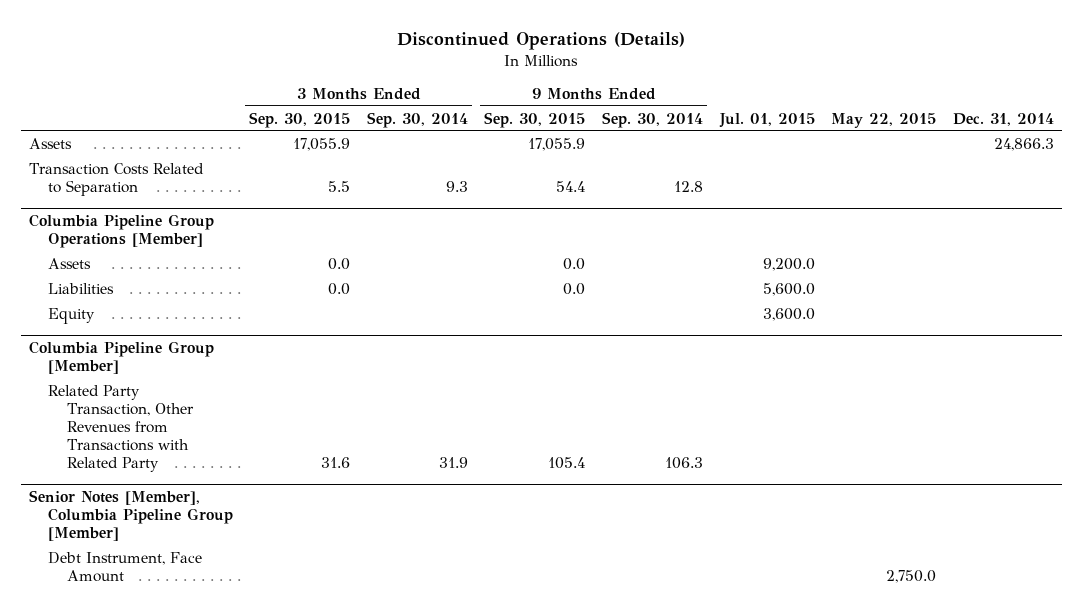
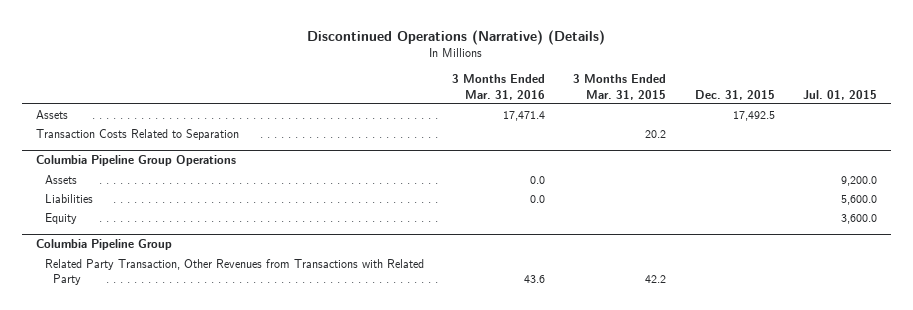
- Discontinued Operations (Details)
+ Discontinued Operations (Narrative) (Details)
- | 3 Months Ended Sep. 30, 2015 | 3 Months Ended Sep. 30, 2014 | 9 Months Ended Sep. 30, 2015 | 9 Months Ended Sep. 30, 2014 | Jul. 01, 2015 | May 22, 2015 | Dec. 31, 2014
+ | 3 Months Ended Mar. 31, 2016 | 3 Months Ended Mar. 31, 2015 | Dec. 31, 2015 | Jul. 01, 2015
- Columbia Pipeline Group Operations [Member]
+ Columbia Pipeline Group Operations
- Columbia Pipeline Group [Member]
+ Columbia Pipeline Group
- Senior Notes [Member], Columbia Pipeline Group [Member]
- Debt Instrument, Face Amount | | | | | | 2,750.0 |

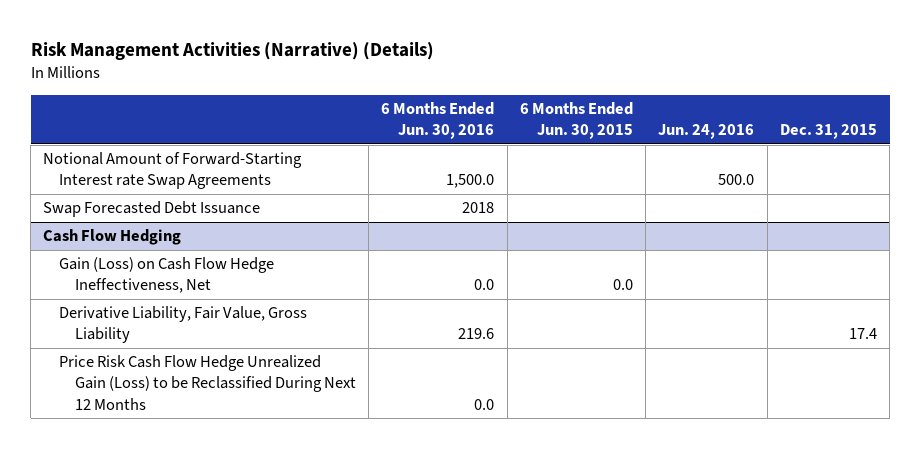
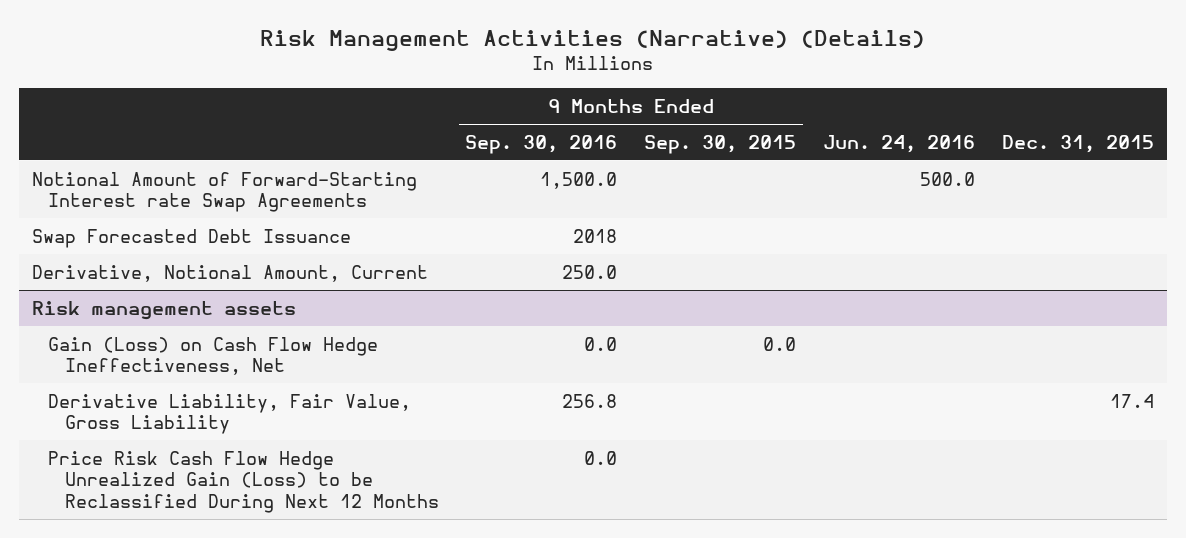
- | 6 Months Ended Jun. 30, 2016 | 6 Months Ended Jun. 30, 2015 | Jun. 24, 2016 | Dec. 31, 2015
+ | 9 Months Ended Sep. 30, 2016 | 9 Months Ended Sep. 30, 2015 | Jun. 24, 2016 | Dec. 31, 2015
- Cash Flow Hedging
+ Derivative, Notional Amount, Current | 250.0 | | |
+ Risk management assets

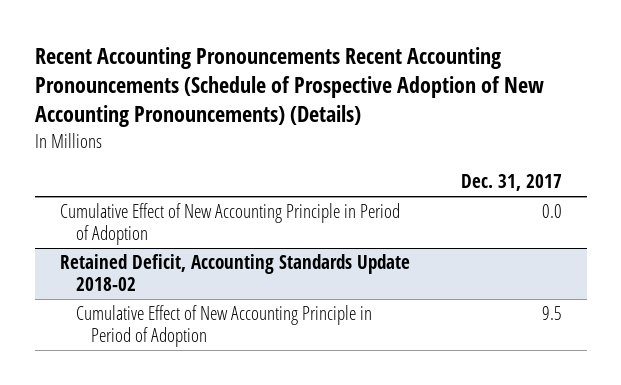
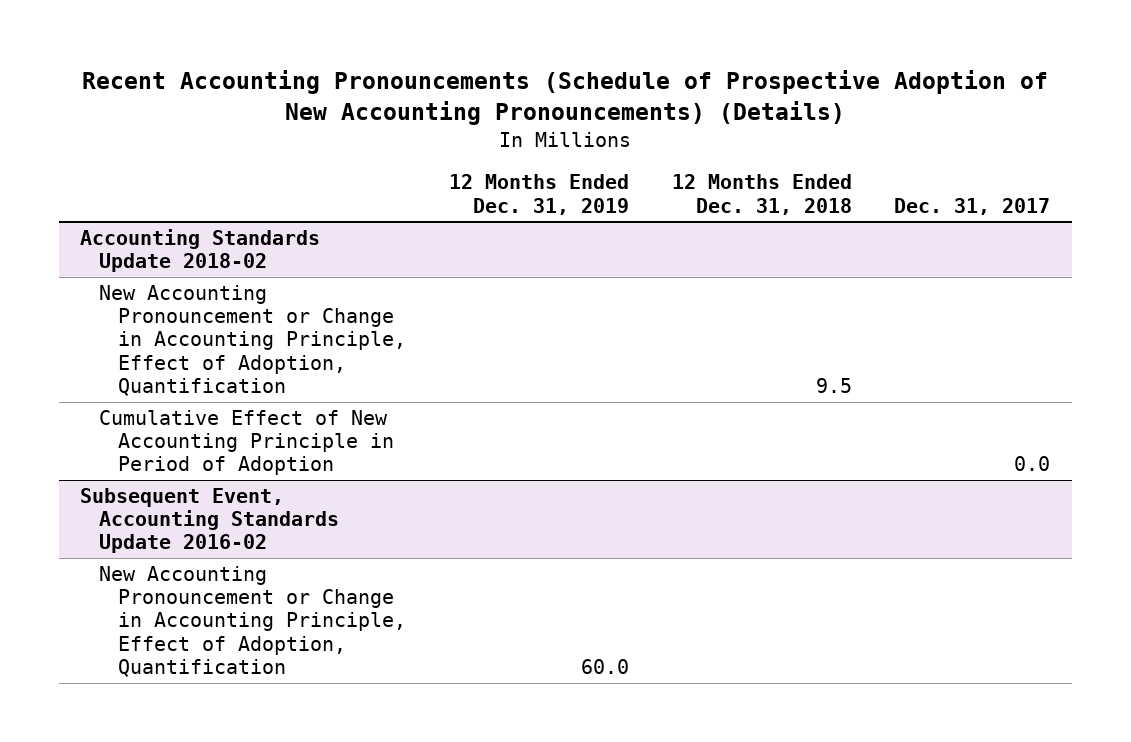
- Recent Accounting Pronouncements Recent Accounting Pronouncements (Schedule of Prospective Adoption of New Accounting Pronouncements) (Details)
+ Recent Accounting Pronouncements (Schedule of Prospective Adoption of New Accounting Pronouncements) (Details)
- | Dec. 31, 2017
+ | 12 Months Ended Dec. 31, 2019 | 12 Months Ended Dec. 31, 2018 | Dec. 31, 2017
- Cumulative Effect of New Accounting Principle in Period of Adoption | 0.0
- Retained Deficit, Accounting Standards Update 2018-02
- Cumulative Effect of New Accounting Principle in Period of Adoption | 9.5
+ Accounting Standards Update 2018-02
+ New Accounting Pronouncement or Change in Accounting Principle, Effect of Adoption, Quantification | | 9.5 |
+ Cumulative Effect of New Accounting Principle in Period of Adoption | | | 0.0
+ Subsequent Event, Accounting Standards Update 2016-02
+ New Accounting Pronouncement or Change in Accounting Principle, Effect of Adoption, Quantification | 60.0 | |

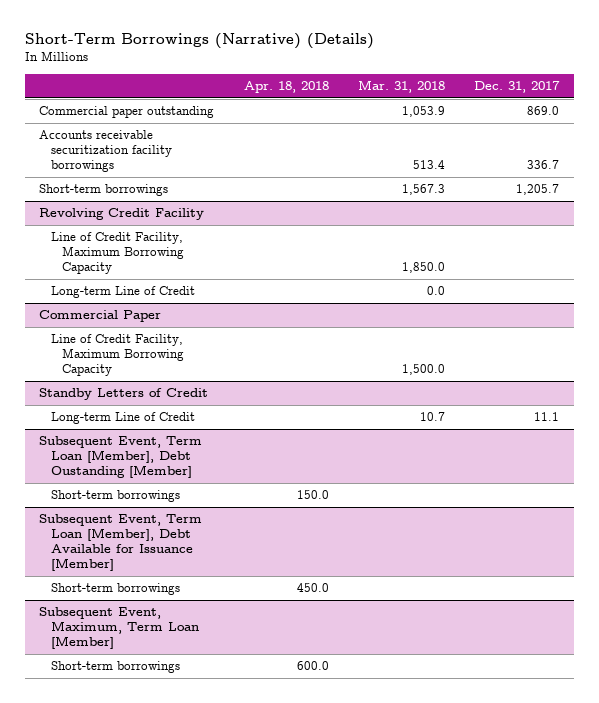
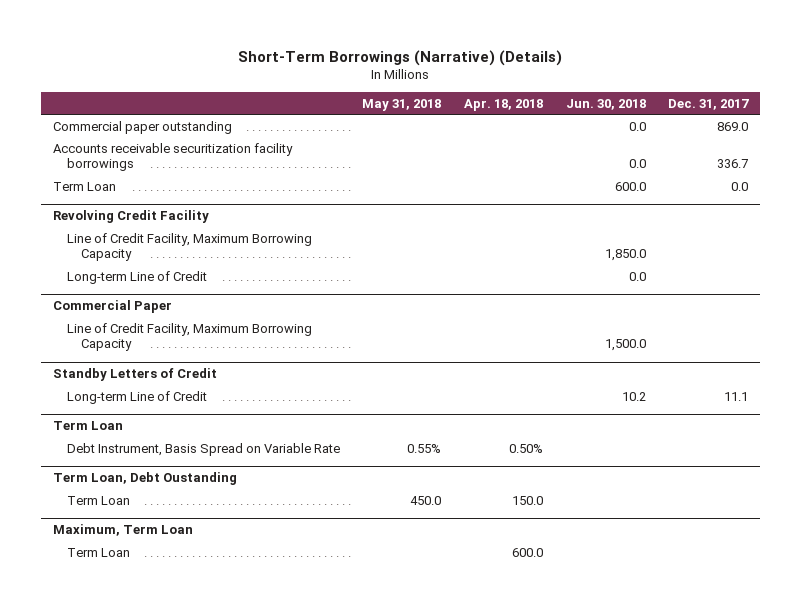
- | Apr. 18, 2018 | Mar. 31, 2018 | Dec. 31, 2017
+ | May 31, 2018 | Apr. 18, 2018 | Jun. 30, 2018 | Dec. 31, 2017
- Short-term borrowings | | 1,567.3 | 1,205.7
+ Term Loan | | | 600.0 | 0.0
- Subsequent Event, Term Loan [Member], Debt Oustanding [Member]
- Short-term borrowings | 150.0 | |
- Subsequent Event, Term Loan [Member], Debt Available for Issuance [Member]
- Short-term borrowings | 450.0 | |
- Subsequent Event, Maximum, Term Loan [Member]
- Short-term borrowings | 600.0 | |
+ Term Loan
+ Debt Instrument, Basis Spread on Variable Rate | 0.55% | 0.50% | |
+ Term Loan, Debt Oustanding
+ Term Loan | 450.0 | 150.0 | |
+ Maximum, Term Loan
+ Term Loan | | 600.0 | |

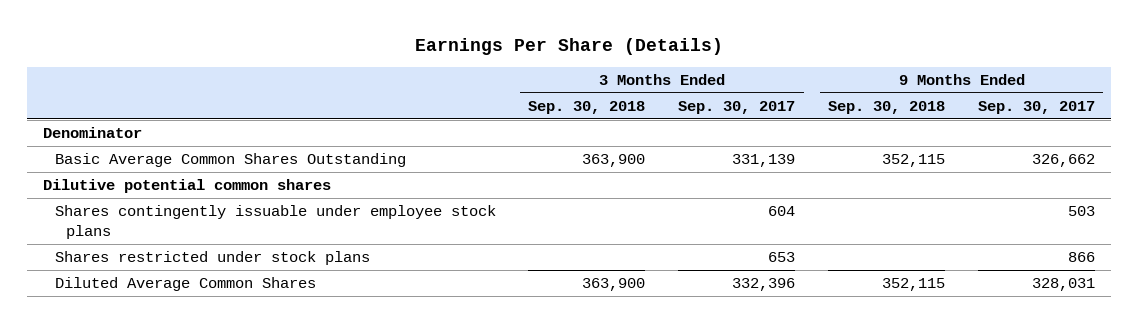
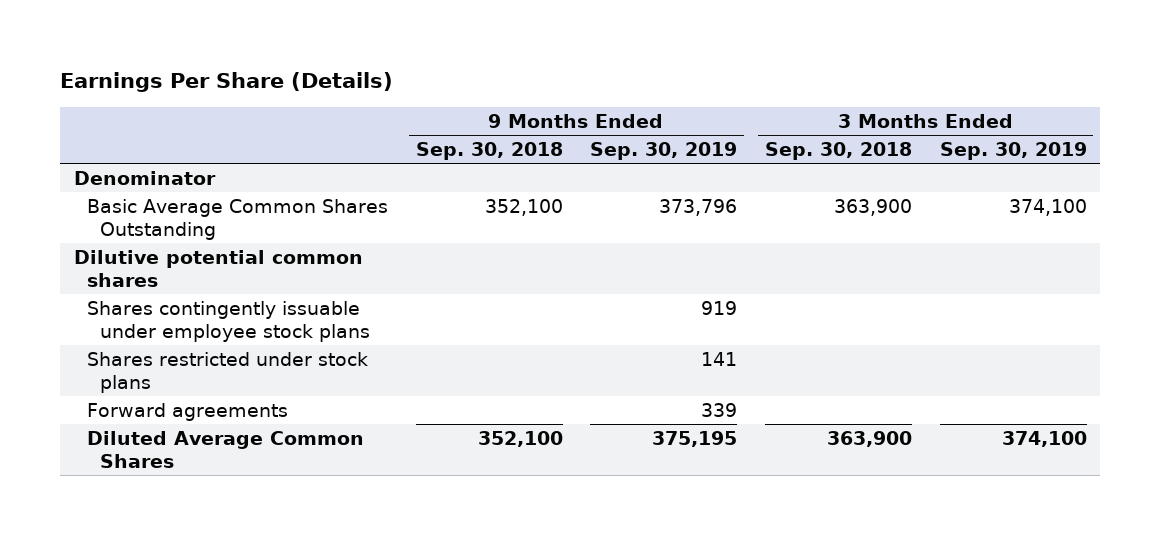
- | 3 Months Ended Sep. 30, 2018 | 3 Months Ended Sep. 30, 2017 | 9 Months Ended Sep. 30, 2018 | 9 Months Ended Sep. 30, 2017
+ | 9 Months Ended Sep. 30, 2018 | 9 Months Ended Sep. 30, 2019 | 3 Months Ended Sep. 30, 2018 | 3 Months Ended Sep. 30, 2019
- Basic Average Common Shares Outstanding | 363,900 | 331,139 | 352,115 | 326,662
+ Basic Average Common Shares Outstanding | 352,100 | 373,796 | 363,900 | 374,100
- Diluted Average Common Shares | 363,900 | 332,396 | 352,115 | 328,031
+ Forward agreements | | 339 | |
+ Diluted Average Common Shares | 352,100 | 375,195 | 363,900 | 374,100

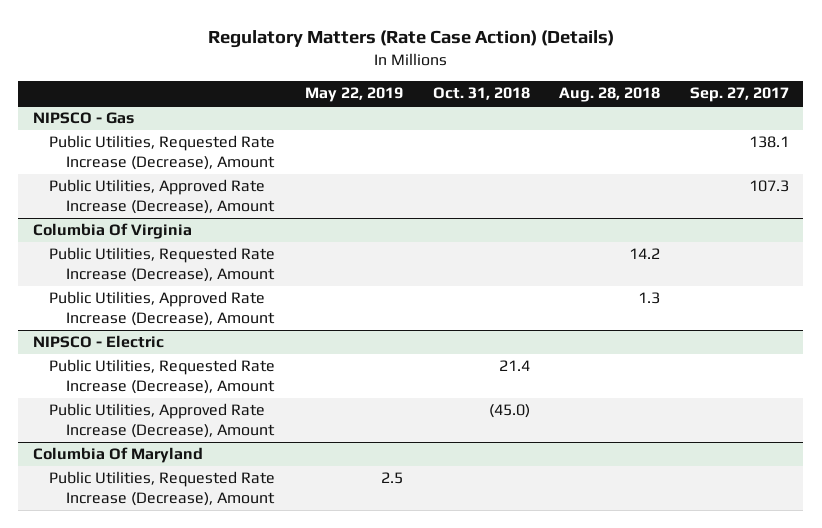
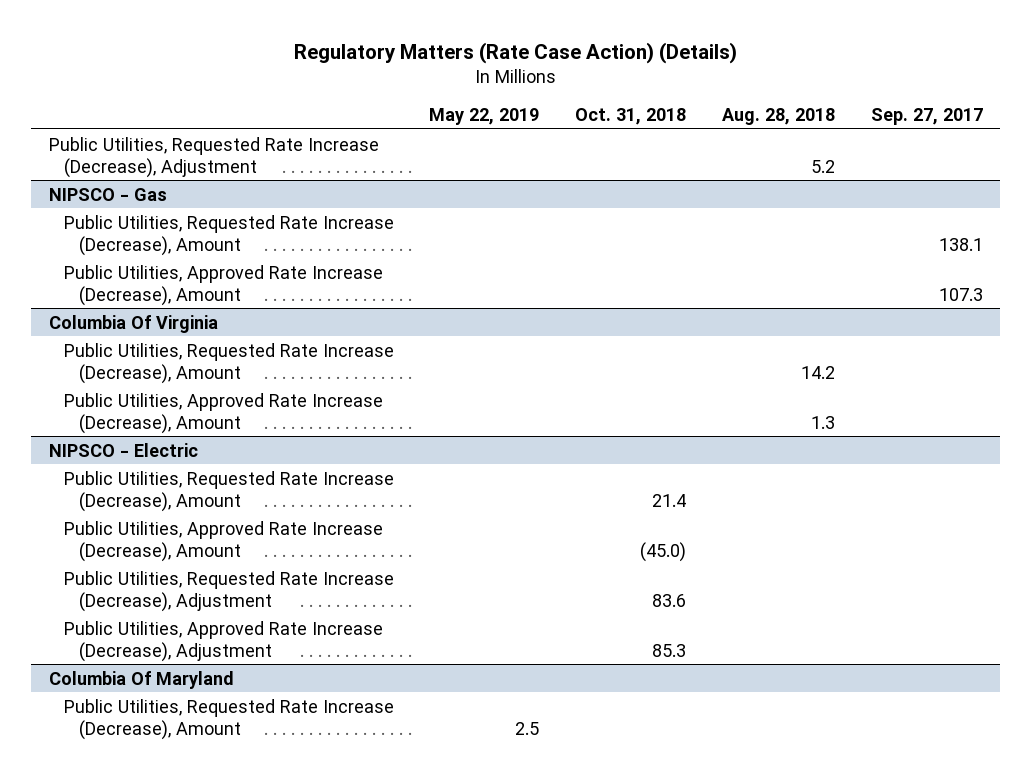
+ Public Utilities, Requested Rate Increase (Decrease), Adjustment | | | 5.2 |
@ NIPSCO - Electric
+ Public Utilities, Requested Rate Increase (Decrease), Adjustment | | 83.6 | |
+ Public Utilities, Approved Rate Increase (Decrease), Adjustment | | 85.3 | |

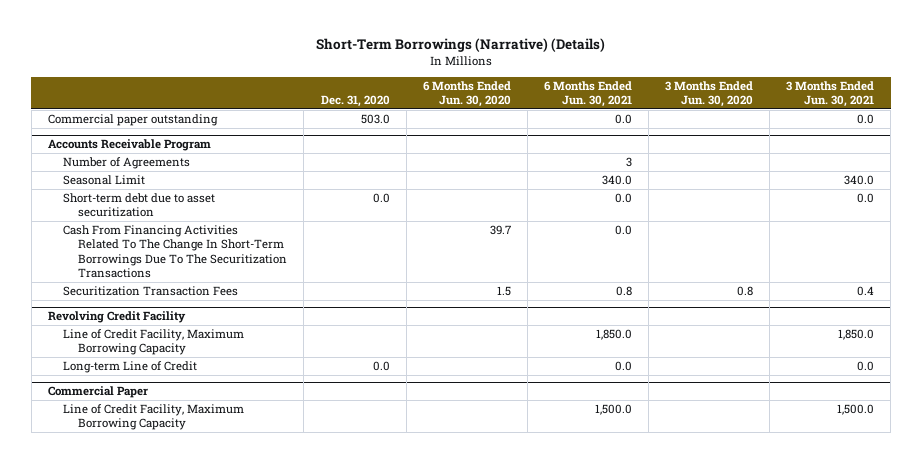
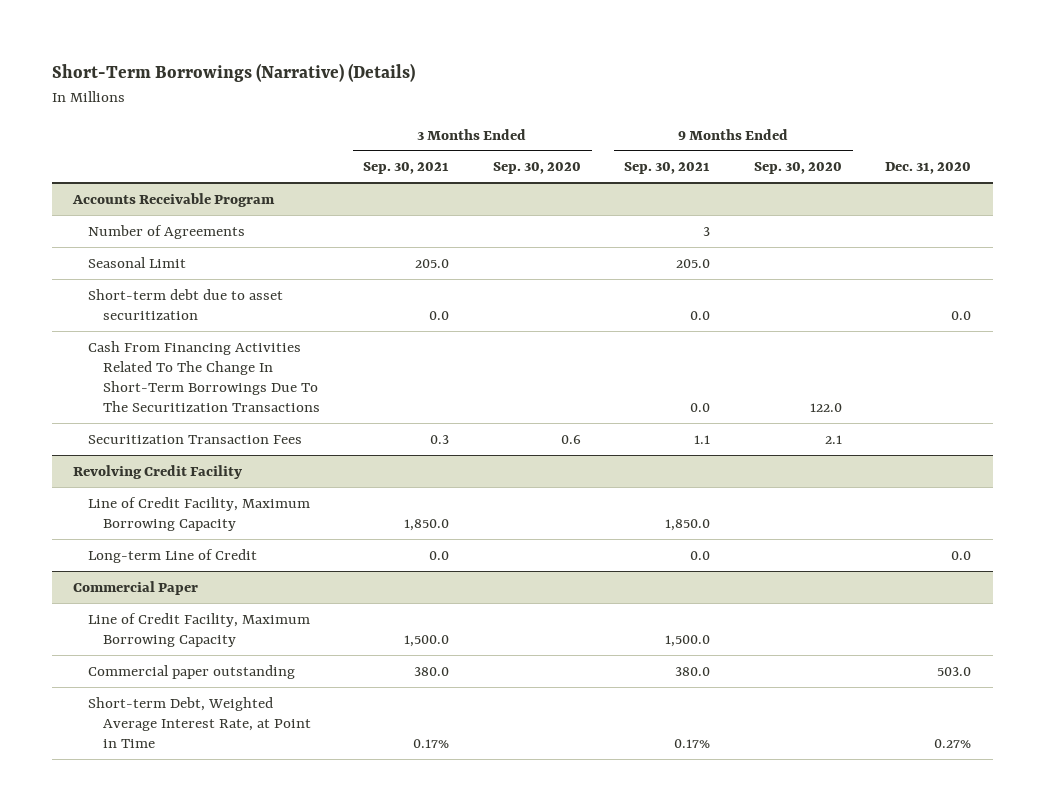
- | Dec. 31, 2020 | 6 Months Ended Jun. 30, 2020 | 6 Months Ended Jun. 30, 2021 | 3 Months Ended Jun. 30, 2020 | 3 Months Ended Jun. 30, 2021
+ | 3 Months Ended Sep. 30, 2021 | 3 Months Ended Sep. 30, 2020 | 9 Months Ended Sep. 30, 2021 | 9 Months Ended Sep. 30, 2020 | Dec. 31, 2020
- Commercial paper outstanding | 503.0 | | 0.0 | | 0.0
@ Commercial Paper
+ Commercial paper outstanding | 380.0 | | 380.0 | | 503.0
+ Short-term Debt, Weighted Average Interest Rate, at Point in Time | 0.17% | | 0.17% | | 0.27%

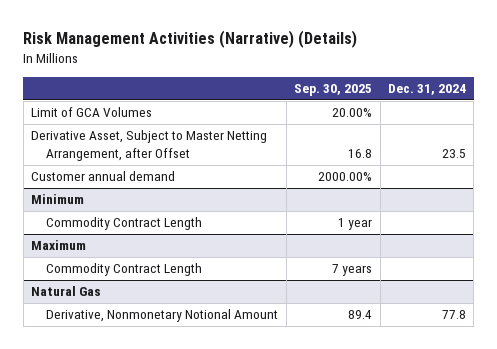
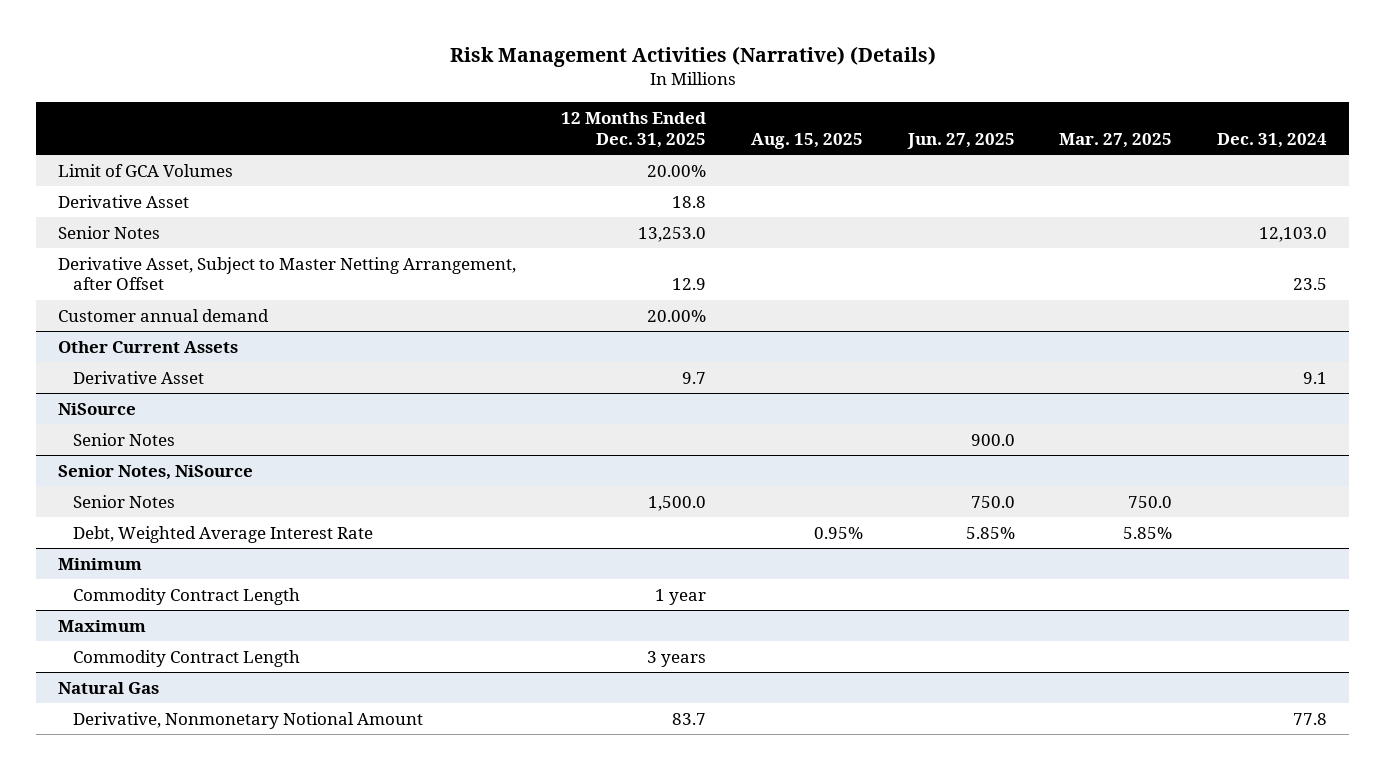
- | Sep. 30, 2025 | Dec. 31, 2024
+ | 12 Months Ended Dec. 31, 2025 | Aug. 15, 2025 | Jun. 27, 2025 | Mar. 27, 2025 | Dec. 31, 2024
+ Derivative Asset | 18.8 | | | |
+ Senior Notes | 13,253.0 | | | | 12,103.0
+ Other Current Assets
+ Derivative Asset | 9.7 | | | | 9.1
+ NiSource
+ Senior Notes | | | 900.0 | |
+ Senior Notes, NiSource
+ Senior Notes | 1,500.0 | | 750.0 | 750.0 |
+ Debt, Weighted Average Interest Rate | | 0.95% | 5.85% | 5.85% |

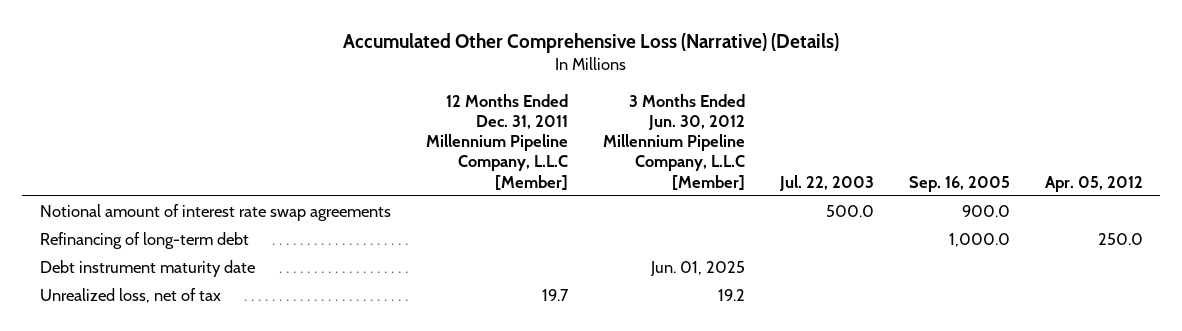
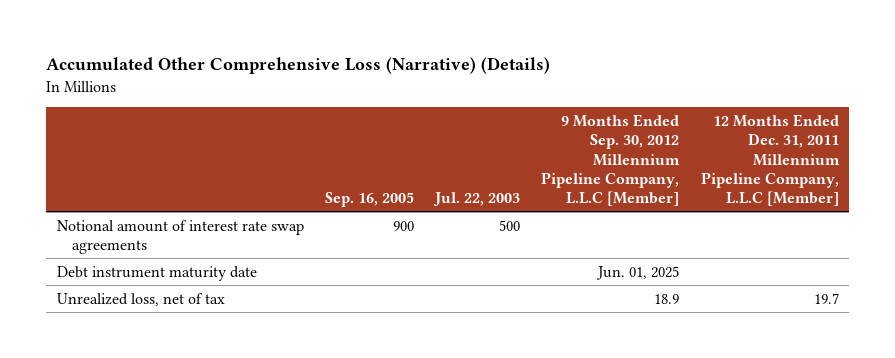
- | 12 Months Ended Dec. 31, 2011 Millennium Pipeline Company, L.L.C [Member] | 3 Months Ended Jun. 30, 2012 Millennium Pipeline Company, L.L.C [Member] | Jul. 22, 2003 | Sep. 16, 2005 | Apr. 05, 2012
+ | Sep. 16, 2005 | Jul. 22, 2003 | 9 Months Ended Sep. 30, 2012 Millennium Pipeline Company, L.L.C [Member] | 12 Months Ended Dec. 31, 2011 Millennium Pipeline Company, L.L.C [Member]
- Notional amount of interest rate swap agreements | | | 500.0 | 900.0 |
- Refinancing of long-term debt | | | | 1,000.0 | 250.0
+ Notional amount of interest rate swap agreements | 900 | 500 | |

